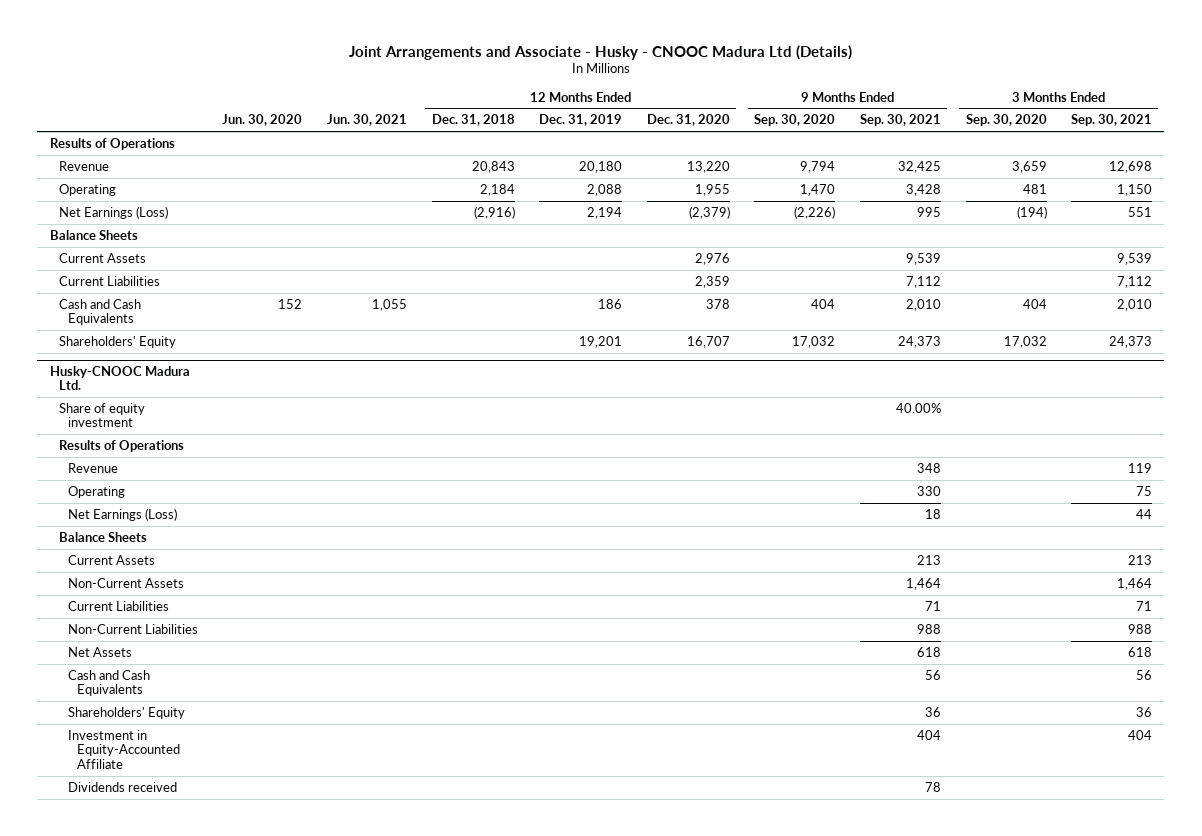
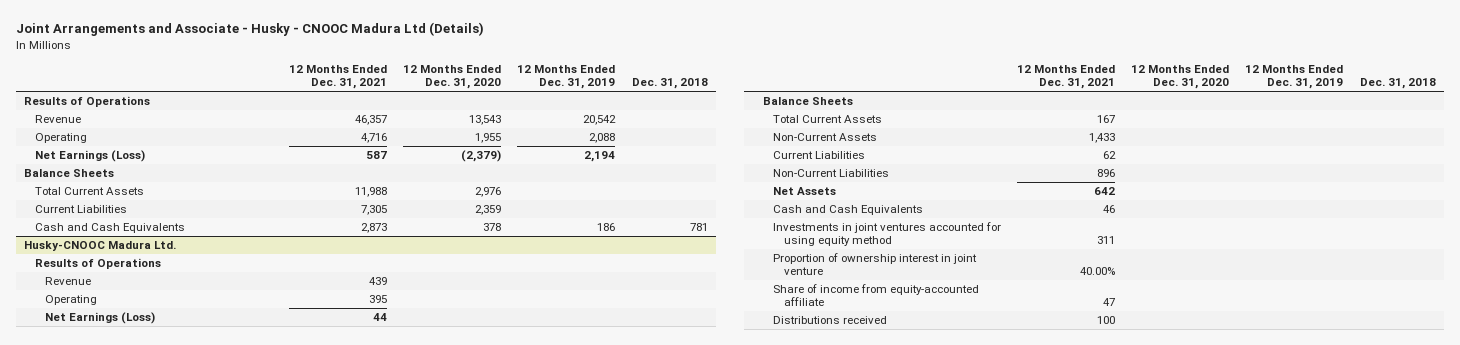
- | Jun. 30, 2020 | Jun. 30, 2021 | 12 Months Ended Dec. 31, 2018 | 12 Months Ended Dec. 31, 2019 | 12 Months Ended Dec. 31, 2020 | 9 Months Ended Sep. 30, 2020 | 9 Months Ended Sep. 30, 2021 | 3 Months Ended Sep. 30, 2020 | 3 Months Ended Sep. 30, 2021
+ | 12 Months Ended Dec. 31, 2021 | 12 Months Ended Dec. 31, 2020 | 12 Months Ended Dec. 31, 2019 | Dec. 31, 2018
- Revenue | | | 20,843 | 20,180 | 13,220 | 9,794 | 32,425 | 3,659 | 12,698
+ Revenue | 46,357 | 13,543 | 20,542 |
- Current Assets | | | | | 2,976 | | 9,539 | | 9,539
+ Total Current Assets | 11,988 | 2,976 | |
- Shareholders' Equity | | | | 19,201 | 16,707 | 17,032 | 24,373 | 17,032 | 24,373
@ Husky-CNOOC Madura Ltd.
- Share of equity investment | | | | | | | 40.00% | |
- Current Assets | | | | | | | 213 | | 213
+ Total Current Assets | 167 | | |
- Shareholders' Equity | | | | | | | 36 | | 36
- Investment in Equity-Accounted Affiliate | | | | | | | 404 | | 404
- Dividends received | | | | | | | 78 | |
+ Investments in joint ventures accounted for using equity method | 311 | | |
+ Proportion of ownership interest in joint venture | 40.00% | | |
+ Share of income from equity-accounted affiliate | 47 | | |
+ Distributions received | 100 | | |

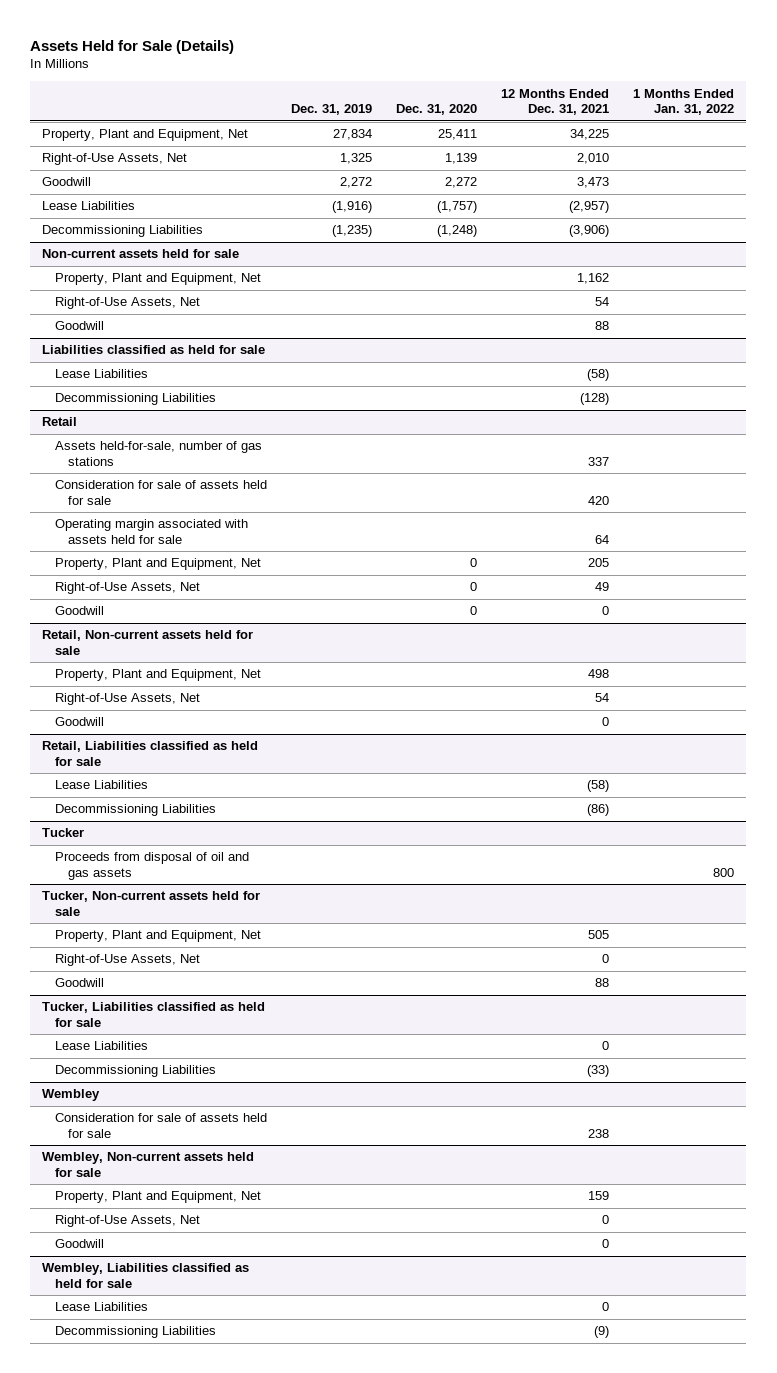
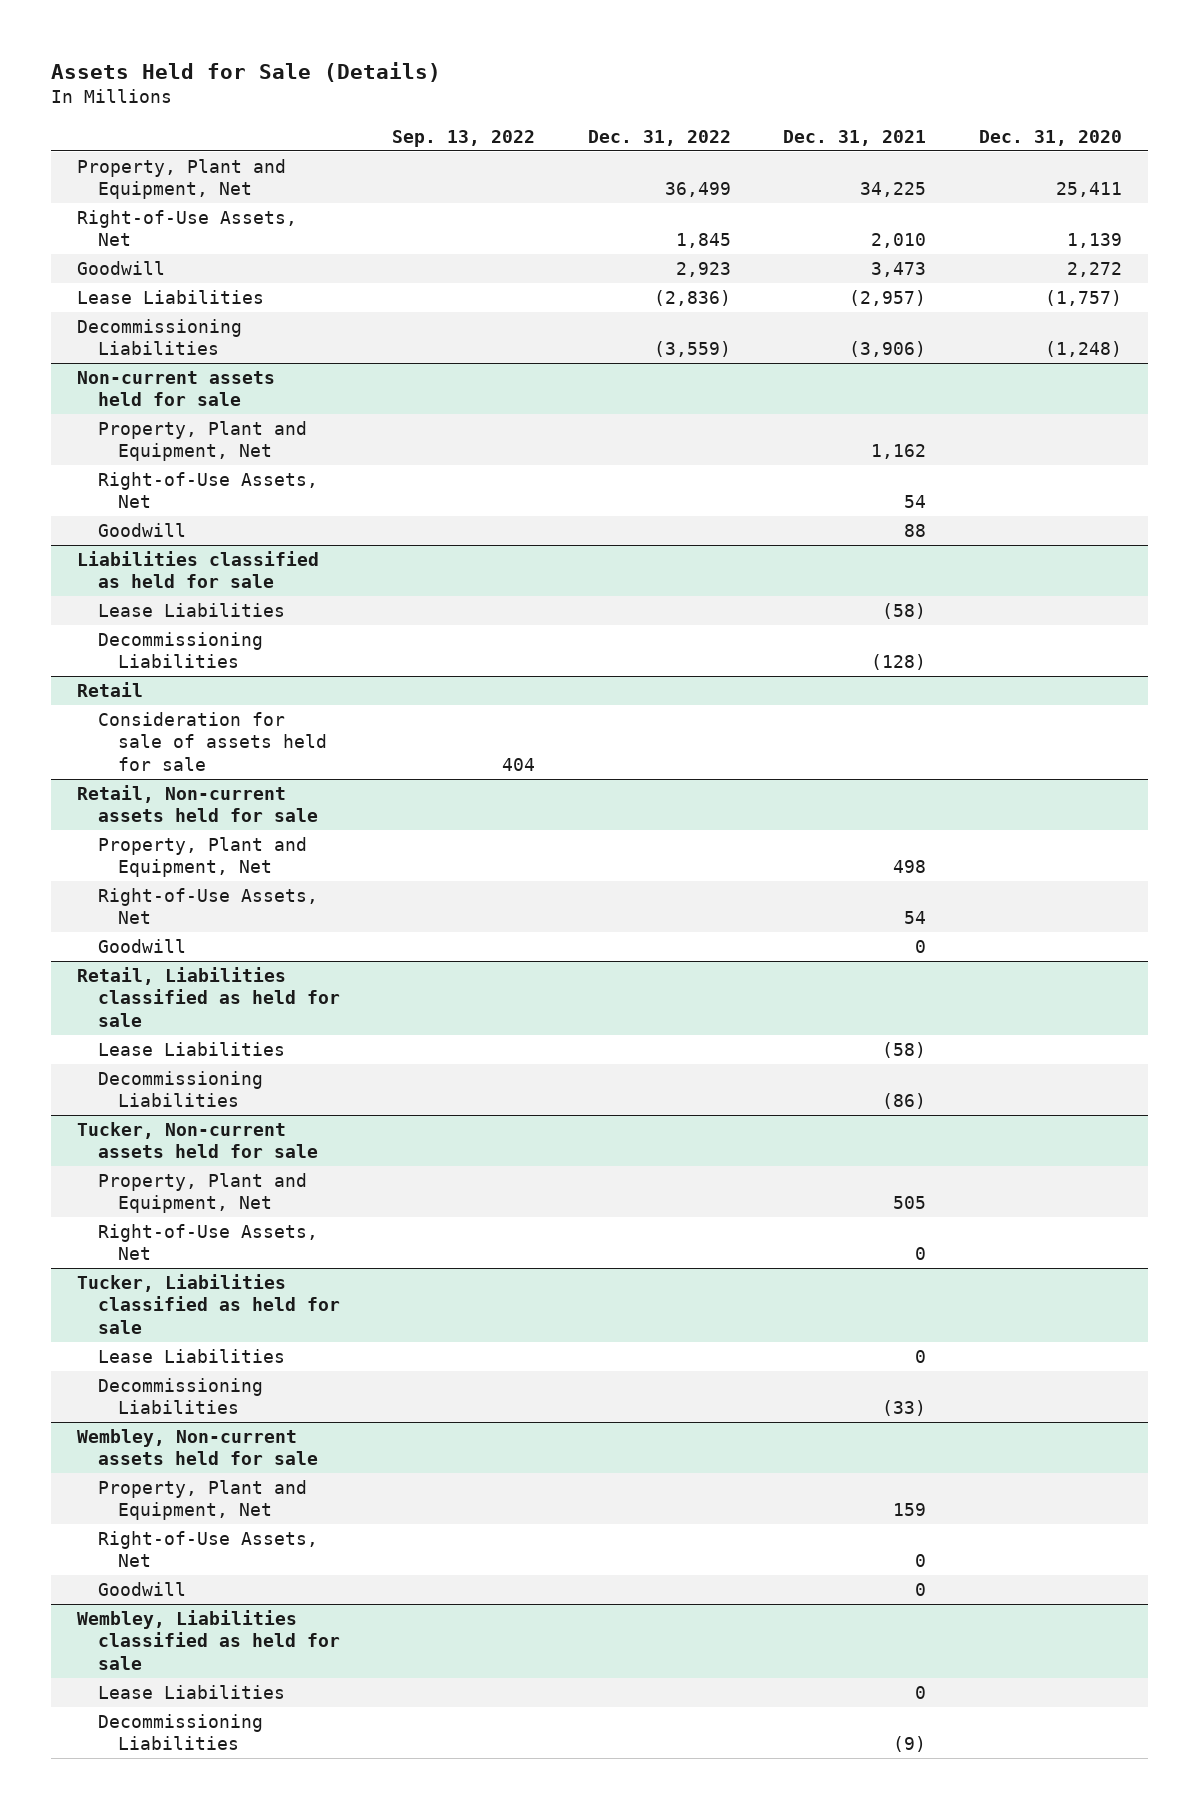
- | Dec. 31, 2019 | Dec. 31, 2020 | 12 Months Ended Dec. 31, 2021 | 1 Months Ended Jan. 31, 2022
+ | Sep. 13, 2022 | Dec. 31, 2022 | Dec. 31, 2021 | Dec. 31, 2020
@ Retail
- Assets held-for-sale, number of gas stations | | | 337 |
- Operating margin associated with assets held for sale | | | 64 |
- Property, Plant and Equipment, Net | | 0 | 205 |
- Right-of-Use Assets, Net | | 0 | 49 |
- Goodwill | | 0 | 0 |
- Tucker
- Proceeds from disposal of oil and gas assets | | | | 800
@ Tucker, Non-current assets held for sale
- Goodwill | | | 88 |
- Wembley
- Consideration for sale of assets held for sale | | | 238 |

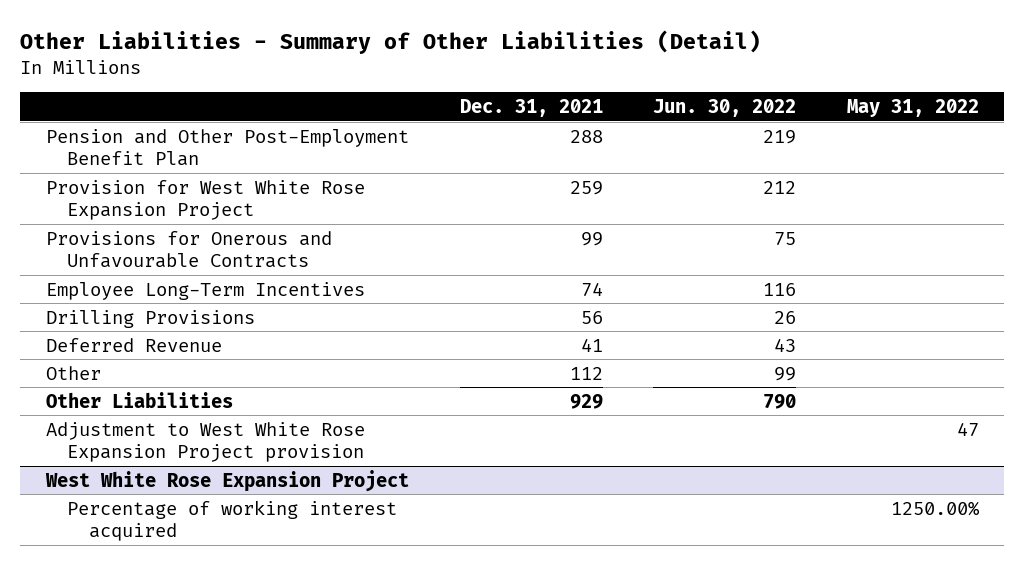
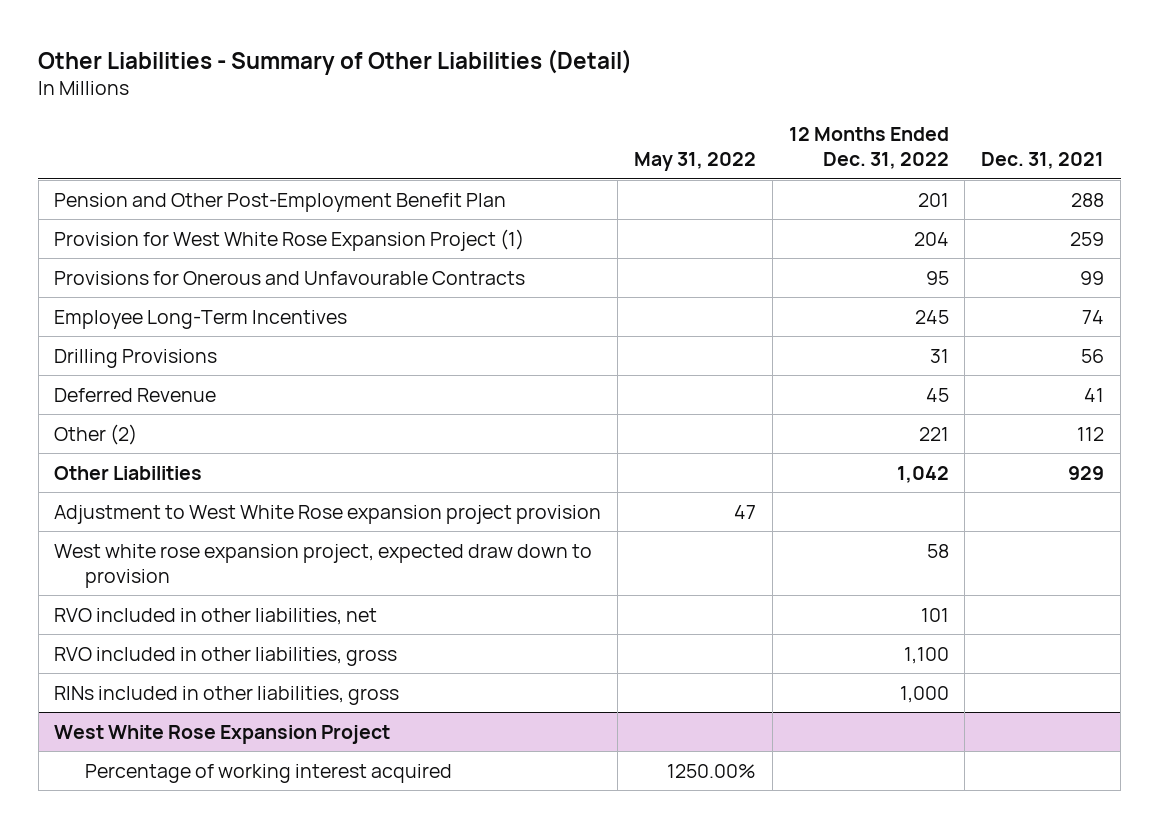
- | Dec. 31, 2021 | Jun. 30, 2022 | May 31, 2022
+ | May 31, 2022 | 12 Months Ended Dec. 31, 2022 | Dec. 31, 2021
- Provision for West White Rose Expansion Project | 259 | 212 |
+ Provision for West White Rose Expansion Project (1) | | 204 | 259
- Other | 112 | 99 |
+ Other (2) | | 221 | 112
- Adjustment to West White Rose Expansion Project provision | | | 47
+ Adjustment to West White Rose expansion project provision | 47 | |
+ West white rose expansion project, expected draw down to provision | | 58 |
+ RVO included in other liabilities, net | | 101 |
+ RVO included in other liabilities, gross | | 1,100 |
+ RINs included in other liabilities, gross | | 1,000 |

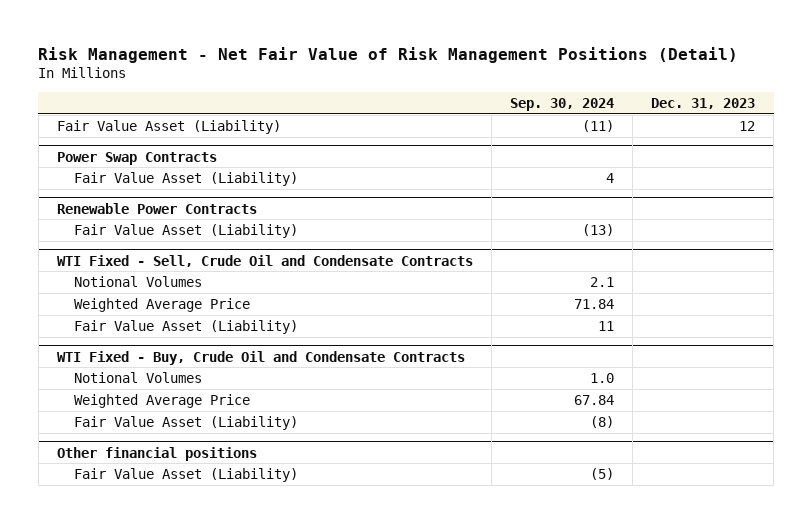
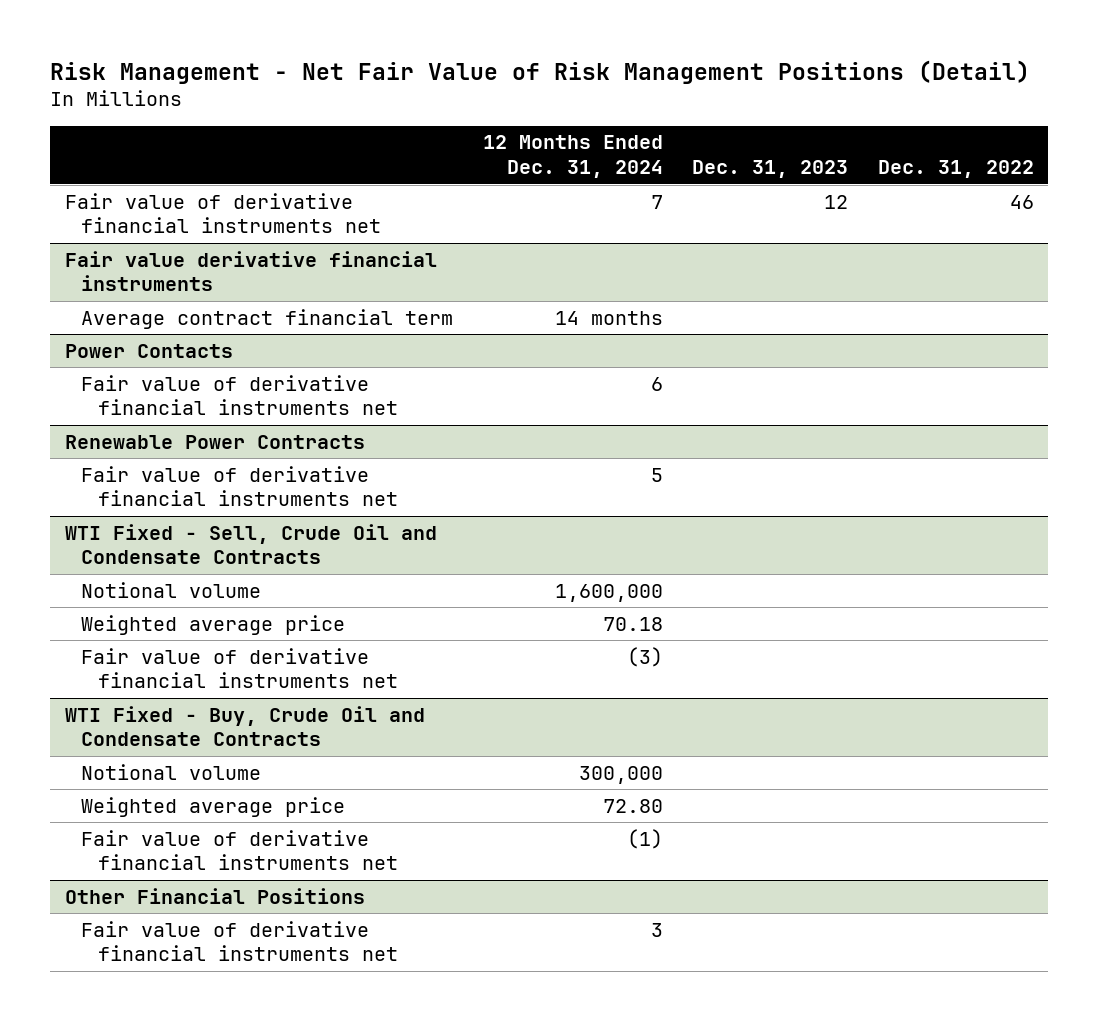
- | Sep. 30, 2024 | Dec. 31, 2023
+ | 12 Months Ended Dec. 31, 2024 | Dec. 31, 2023 | Dec. 31, 2022
- Fair Value Asset (Liability) | (11) | 12
- Power Swap Contracts
- Fair Value Asset (Liability) | 4 |
+ Fair value of derivative financial instruments net | 7 | 12 | 46
+ Fair value derivative financial instruments
+ Average contract financial term | 14 months | |
+ Power Contacts
+ Fair value of derivative financial instruments net | 6 | |
@ Renewable Power Contracts
- Fair Value Asset (Liability) | (13) |
+ Fair value of derivative financial instruments net | 5 | |
@ WTI Fixed - Sell, Crude Oil and Condensate Contracts
- Notional Volumes | 2.1 |
- Weighted Average Price | 71.84 |
- Fair Value Asset (Liability) | 11 |
+ Notional volume | 1,600,000 | |
+ Weighted average price | 70.18 | |
+ Fair value of derivative financial instruments net | (3) | |
@ WTI Fixed - Buy, Crude Oil and Condensate Contracts
- Notional Volumes | 1.0 |
- Weighted Average Price | 67.84 |
- Fair Value Asset (Liability) | (8) |
- Other financial positions
- Fair Value Asset (Liability) | (5) |
@ WTI Fixed - Buy, Crude Oil and Condensate Contracts
+ Notional volume | 300,000 | |
+ Weighted average price | 72.80 | |
+ Fair value of derivative financial instruments net | (1) | |
+ Other Financial Positions
+ Fair value of derivative financial instruments net | 3 | |

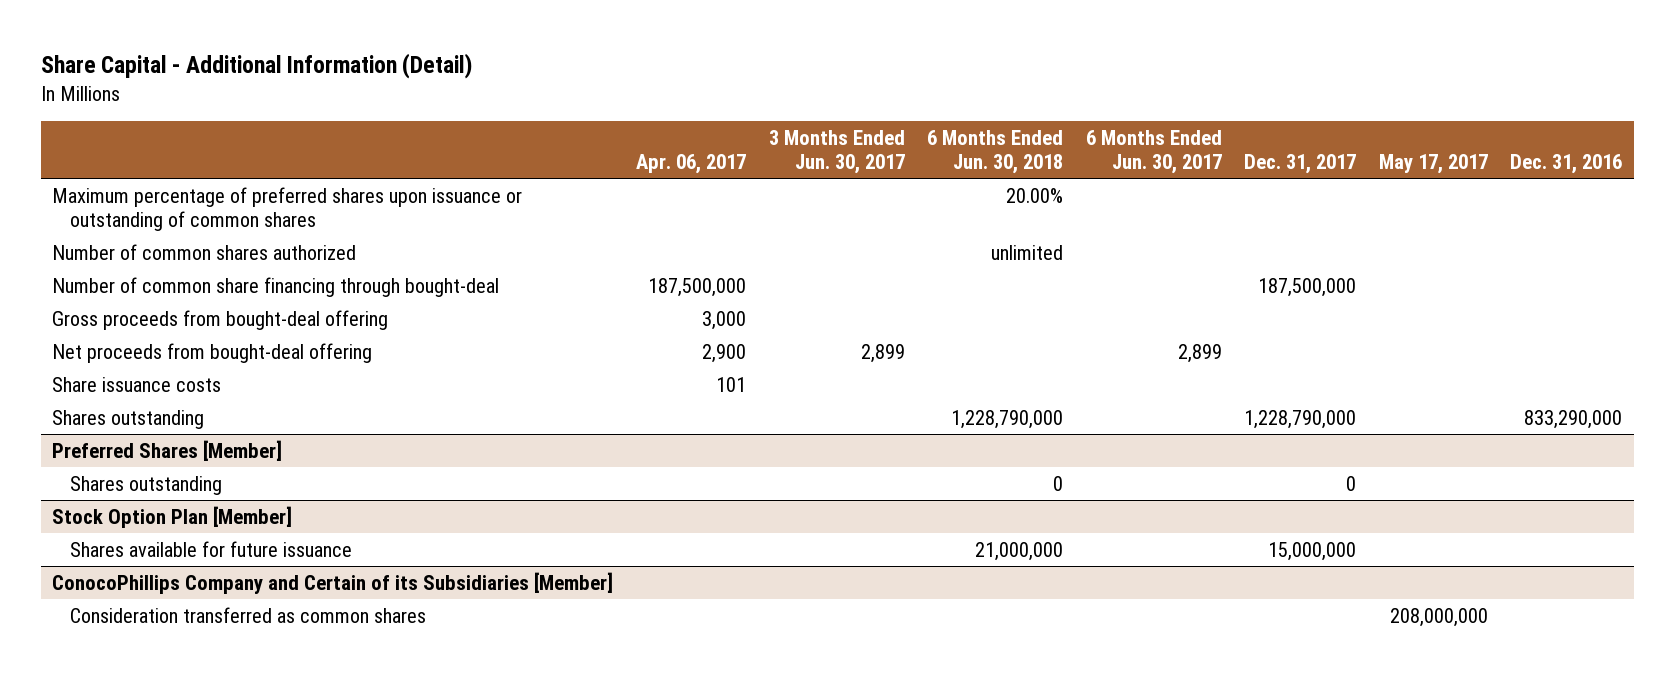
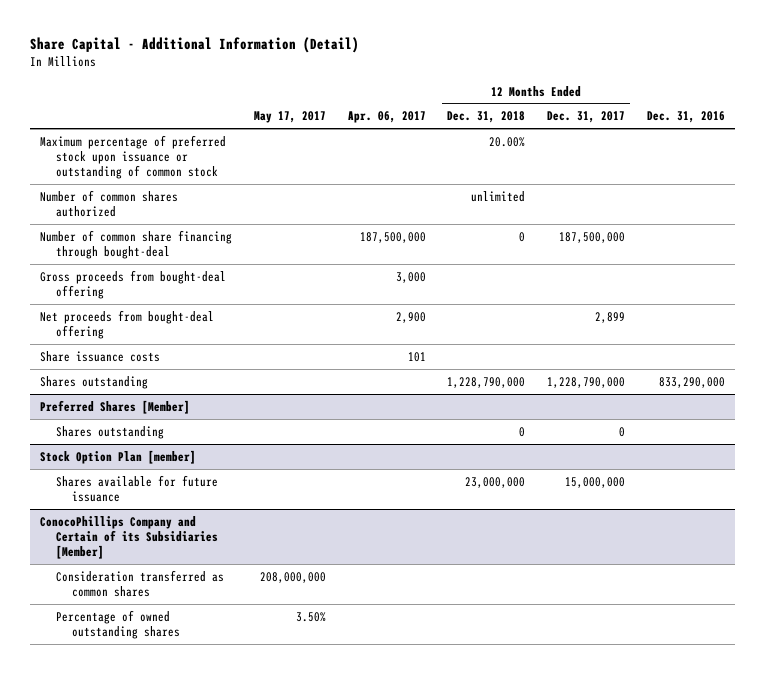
- | Apr. 06, 2017 | 3 Months Ended Jun. 30, 2017 | 6 Months Ended Jun. 30, 2018 | 6 Months Ended Jun. 30, 2017 | Dec. 31, 2017 | May 17, 2017 | Dec. 31, 2016
+ | May 17, 2017 | Apr. 06, 2017 | 12 Months Ended Dec. 31, 2018 | 12 Months Ended Dec. 31, 2017 | Dec. 31, 2016
- Maximum percentage of preferred shares upon issuance or outstanding of common shares | | | 20.00% | | | |
+ Maximum percentage of preferred stock upon issuance or outstanding of common stock | | | 20.00% | |
- Stock Option Plan [Member]
+ Stock Option Plan [member]
@ ConocoPhillips Company and Certain of its Subsidiaries [Member]
+ Percentage of owned outstanding shares | 3.50% | | | |

